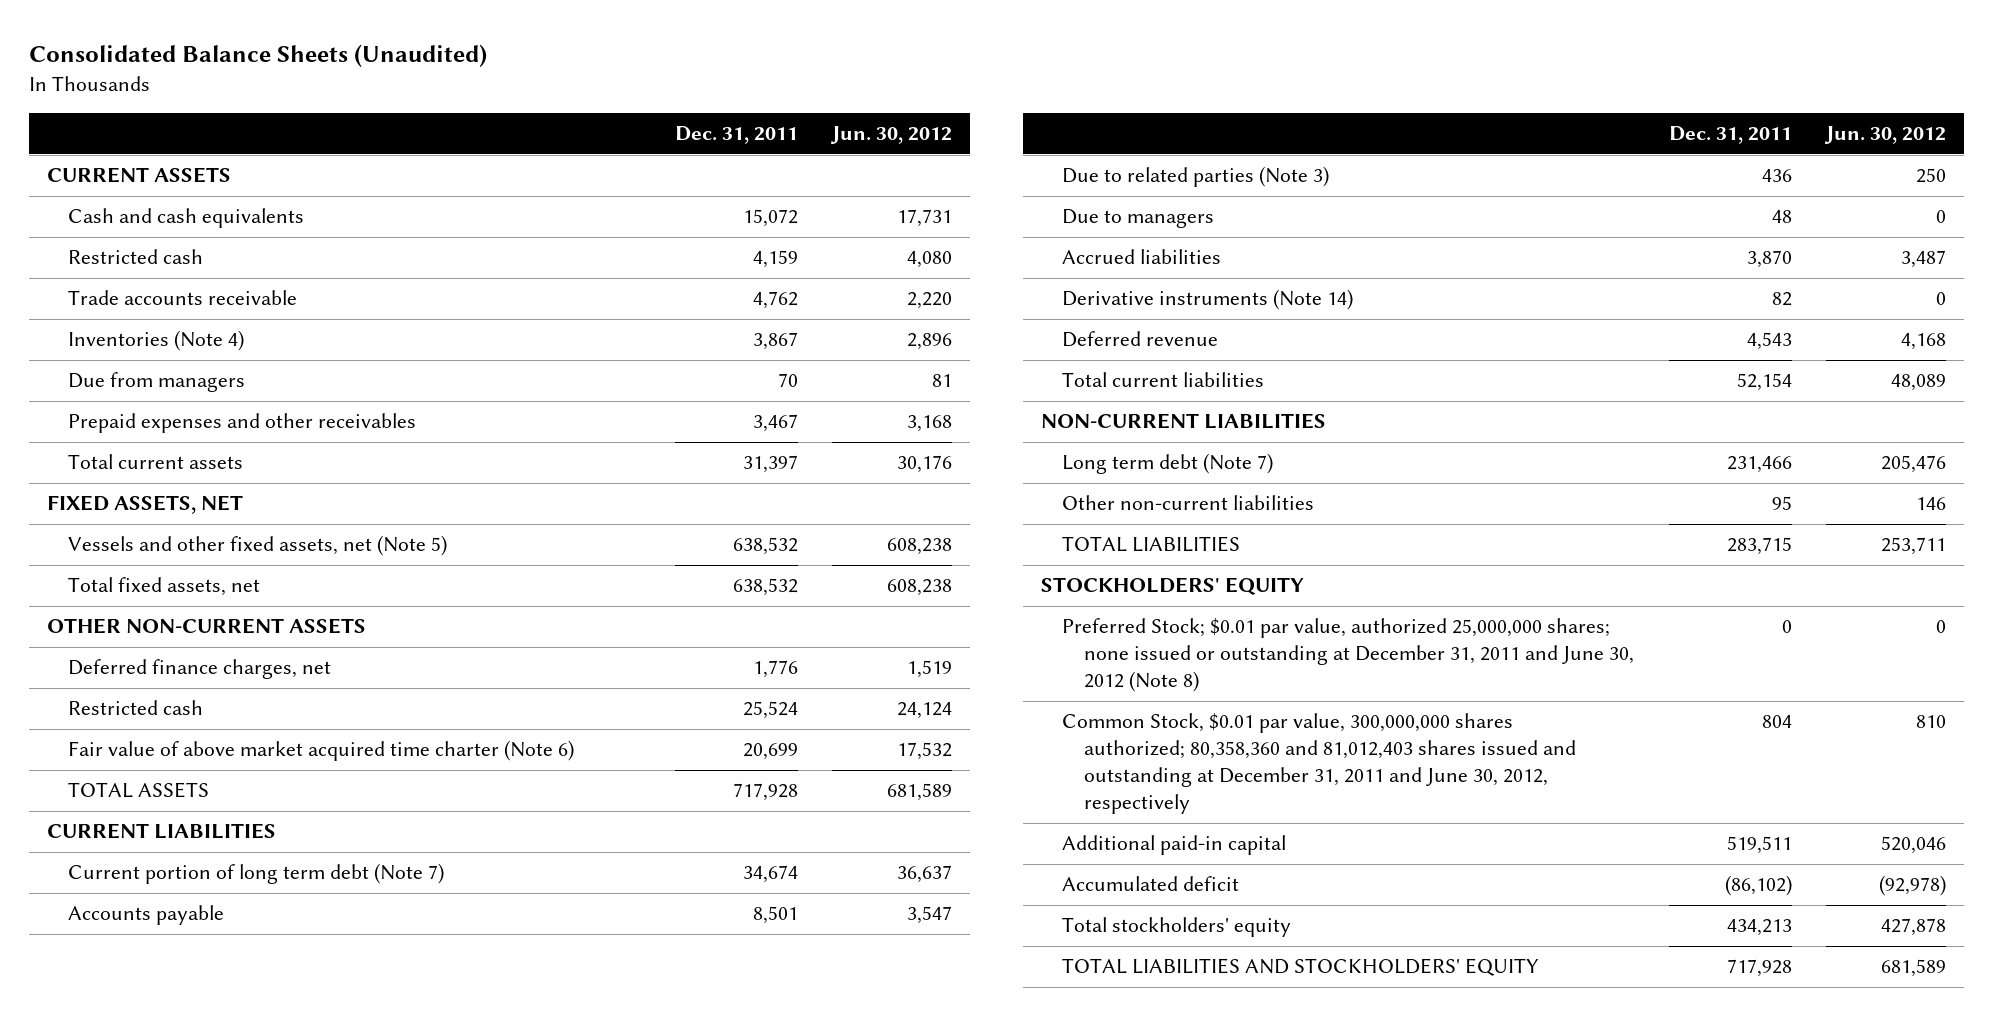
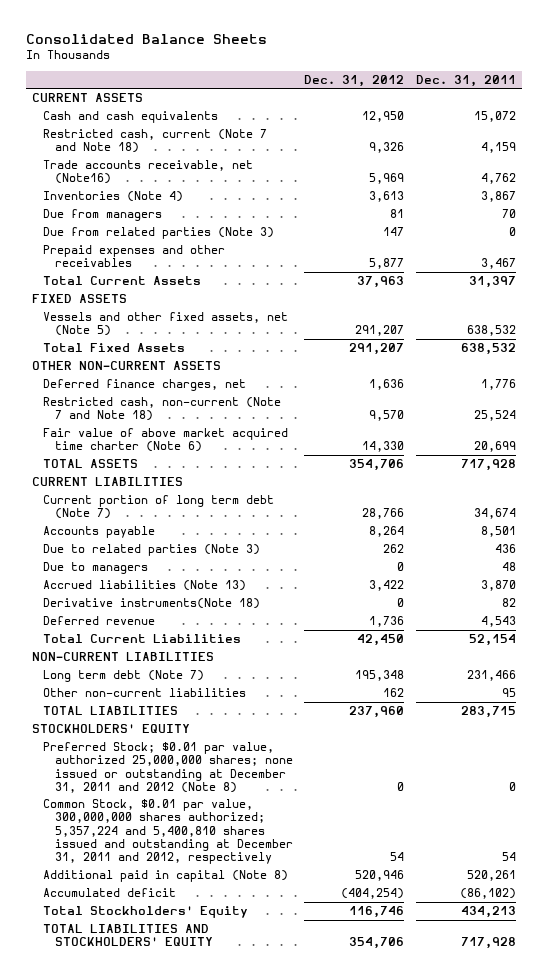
- Consolidated Balance Sheets (Unaudited)
+ Consolidated Balance Sheets
- | Dec. 31, 2011 | Jun. 30, 2012
+ | Dec. 31, 2012 | Dec. 31, 2011
- Restricted cash | 4,159 | 4,080
- Trade accounts receivable | 4,762 | 2,220
+ Restricted cash, current (Note 7 and Note 18) | 9,326 | 4,159
+ Trade accounts receivable, net (Note16) | 5,969 | 4,762
+ Due from related parties (Note 3) | 147 | 0
- Total current assets | 31,397 | 30,176
- FIXED ASSETS, NET
+ Total Current Assets | 37,963 | 31,397
+ FIXED ASSETS
- Total fixed assets, net | 638,532 | 608,238
+ Total Fixed Assets | 291,207 | 638,532
- Restricted cash | 25,524 | 24,124
+ Restricted cash, non-current (Note 7 and Note 18) | 9,570 | 25,524
- Accrued liabilities | 3,870 | 3,487
- Derivative instruments (Note 14) | 82 | 0
+ Accrued liabilities (Note 13) | 3,422 | 3,870
+ Derivative instruments(Note 18) | 0 | 82
- Total current liabilities | 52,154 | 48,089
+ Total Current Liabilities | 42,450 | 52,154
- Preferred Stock; $0.01 par value, authorized 25,000,000 shares; none issued or outstanding at December 31, 2011 and June 30, 2012 (Note 8) | 0 | 0
- Common Stock, $0.01 par value, 300,000,000 shares authorized; 80,358,360 and 81,012,403 shares issued and outstanding at December 31, 2011 and June 30, 2012, respectively | 804 | 810
- Additional paid-in capital | 519,511 | 520,046
+ Preferred Stock; $0.01 par value, authorized 25,000,000 shares; none issued or outstanding at December 31, 2011 and 2012 (Note 8) | 0 | 0
+ Common Stock, $0.01 par value, 300,000,000 shares authorized; 5,357,224 and 5,400,810 shares issued and outstanding at December 31, 2011 and 2012, respectively | 54 | 54
+ Additional paid in capital (Note 8) | 520,946 | 520,261
- Total stockholders' equity | 434,213 | 427,878
+ Total Stockholders' Equity | 116,746 | 434,213

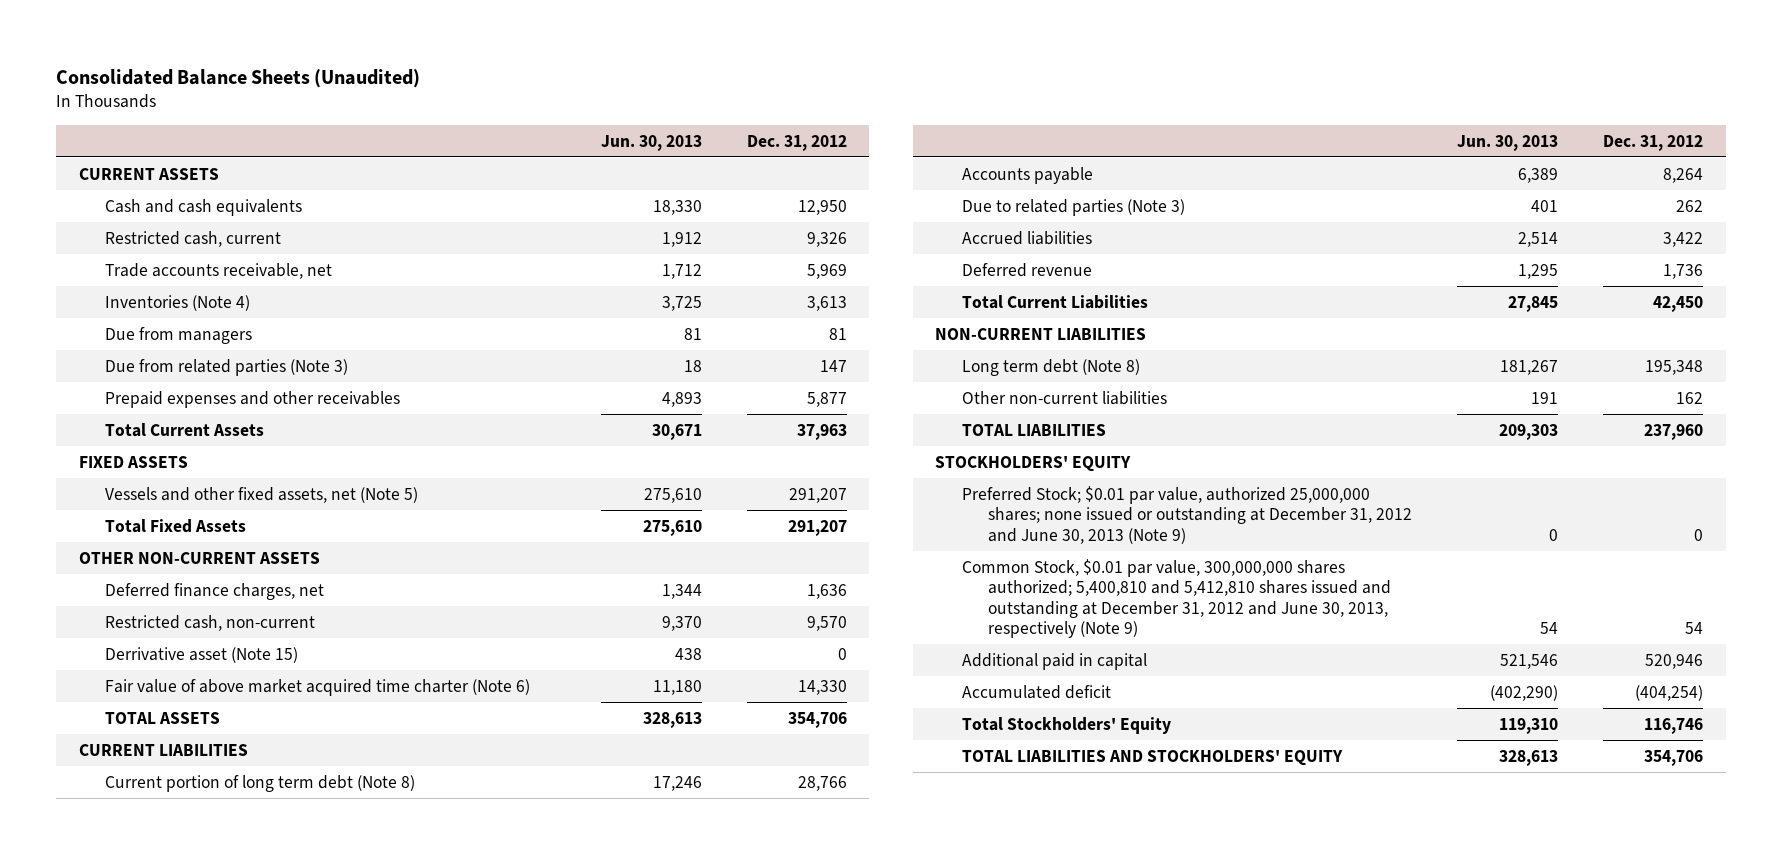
- Consolidated Balance Sheets
+ Consolidated Balance Sheets (Unaudited)
- | Dec. 31, 2012 | Dec. 31, 2011
+ | Jun. 30, 2013 | Dec. 31, 2012
- Restricted cash, current (Note 7 and Note 18) | 9,326 | 4,159
- Trade accounts receivable, net (Note16) | 5,969 | 4,762
+ Restricted cash, current | 1,912 | 9,326
+ Trade accounts receivable, net | 1,712 | 5,969
- Restricted cash, non-current (Note 7 and Note 18) | 9,570 | 25,524
+ Restricted cash, non-current | 9,370 | 9,570
+ Derrivative asset (Note 15) | 438 | 0
- Current portion of long term debt (Note 7) | 28,766 | 34,674
+ Current portion of long term debt (Note 8) | 17,246 | 28,766
- Due to managers | 0 | 48
- Accrued liabilities (Note 13) | 3,422 | 3,870
- Derivative instruments(Note 18) | 0 | 82
+ Accrued liabilities | 2,514 | 3,422
- Long term debt (Note 7) | 195,348 | 231,466
+ Long term debt (Note 8) | 181,267 | 195,348
- Preferred Stock; $0.01 par value, authorized 25,000,000 shares; none issued or outstanding at December 31, 2011 and 2012 (Note 8) | 0 | 0
- Common Stock, $0.01 par value, 300,000,000 shares authorized; 5,357,224 and 5,400,810 shares issued and outstanding at December 31, 2011 and 2012, respectively | 54 | 54
- Additional paid in capital (Note 8) | 520,946 | 520,261
+ Preferred Stock; $0.01 par value, authorized 25,000,000 shares; none issued or outstanding at December 31, 2012 and June 30, 2013 (Note 9) | 0 | 0
+ Common Stock, $0.01 par value, 300,000,000 shares authorized; 5,400,810 and 5,412,810 shares issued and outstanding at December 31, 2012 and June 30, 2013, respectively (Note 9) | 54 | 54
+ Additional paid in capital | 521,546 | 520,946

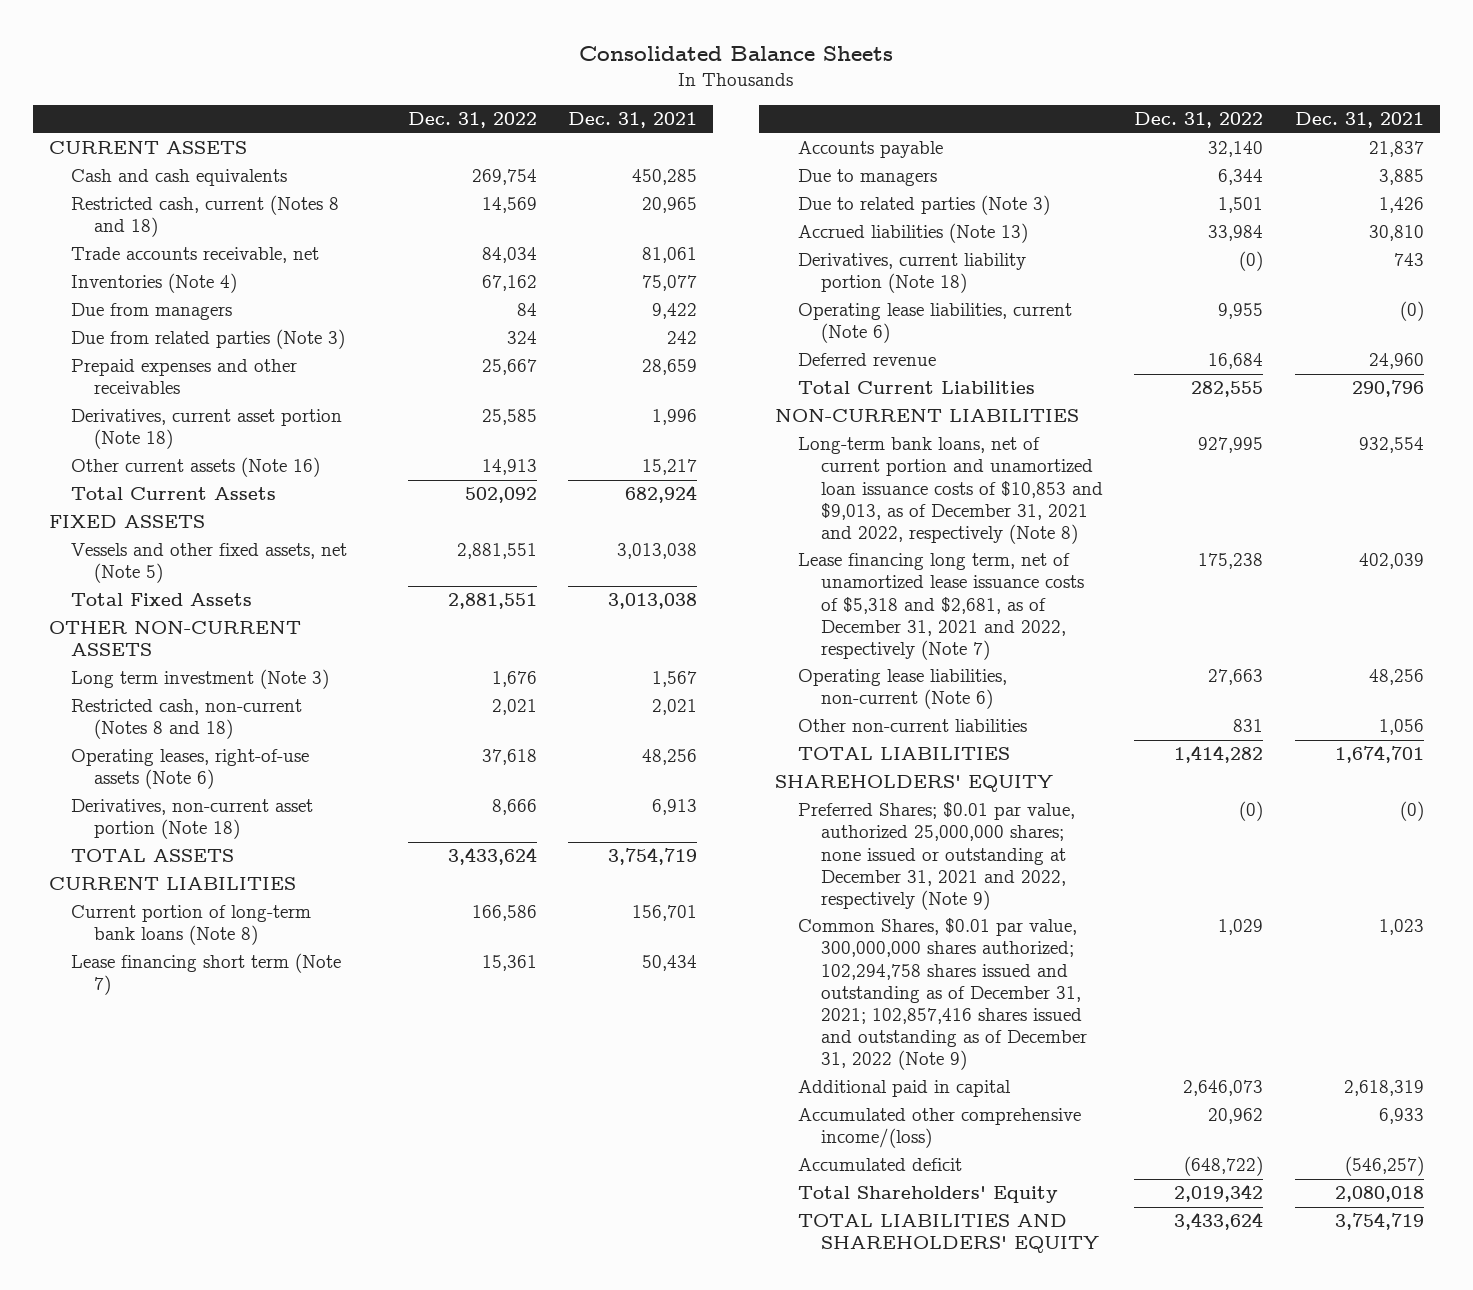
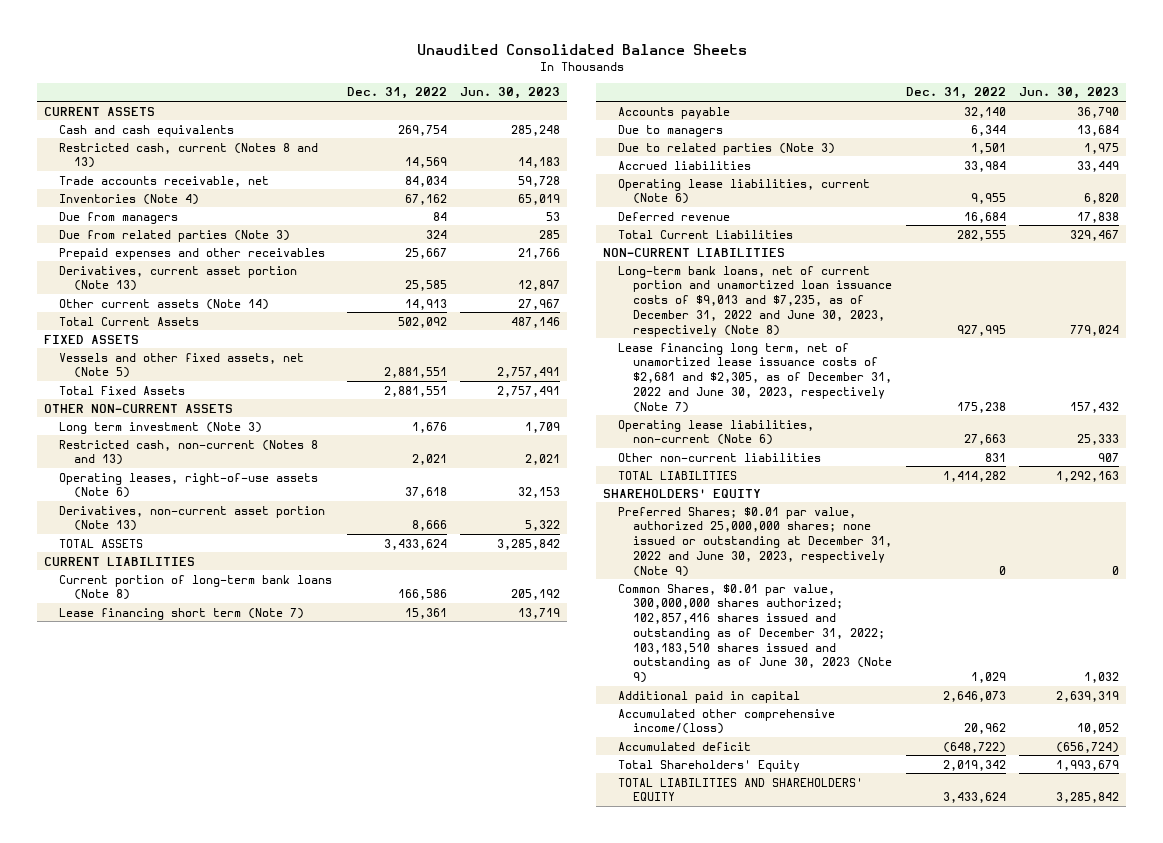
- Consolidated Balance Sheets
+ Unaudited Consolidated Balance Sheets
- | Dec. 31, 2022 | Dec. 31, 2021
+ | Dec. 31, 2022 | Jun. 30, 2023
- Restricted cash, current (Notes 8 and 18) | 14,569 | 20,965
+ Restricted cash, current (Notes 8 and 13) | 14,569 | 14,183
- Derivatives, current asset portion (Note 18) | 25,585 | 1,996
- Other current assets (Note 16) | 14,913 | 15,217
+ Derivatives, current asset portion (Note 13) | 25,585 | 12,897
+ Other current assets (Note 14) | 14,913 | 27,967
- Restricted cash, non-current (Notes 8 and 18) | 2,021 | 2,021
+ Restricted cash, non-current (Notes 8 and 13) | 2,021 | 2,021
- Derivatives, non-current asset portion (Note 18) | 8,666 | 6,913
+ Derivatives, non-current asset portion (Note 13) | 8,666 | 5,322
- Accrued liabilities (Note 13) | 33,984 | 30,810
- Derivatives, current liability portion (Note 18) | (0) | 743
+ Accrued liabilities | 33,984 | 33,449
- Long-term bank loans, net of current portion and unamortized loan issuance costs of $10,853 and $9,013, as of December 31, 2021 and 2022, respectively (Note 8) | 927,995 | 932,554
- Lease financing long term, net of unamortized lease issuance costs of $5,318 and $2,681, as of December 31, 2021 and 2022, respectively (Note 7) | 175,238 | 402,039
+ Long-term bank loans, net of current portion and unamortized loan issuance costs of $9,013 and $7,235, as of December 31, 2022 and June 30, 2023, respectively (Note 8) | 927,995 | 779,024
+ Lease financing long term, net of unamortized lease issuance costs of $2,681 and $2,305, as of December 31, 2022 and June 30, 2023, respectively (Note 7) | 175,238 | 157,432
- Preferred Shares; $0.01 par value, authorized 25,000,000 shares; none issued or outstanding at December 31, 2021 and 2022, respectively (Note 9) | (0) | (0)
- Common Shares, $0.01 par value, 300,000,000 shares authorized; 102,294,758 shares issued and outstanding as of December 31, 2021; 102,857,416 shares issued and outstanding as of December 31, 2022 (Note 9) | 1,029 | 1,023
+ Preferred Shares; $0.01 par value, authorized 25,000,000 shares; none issued or outstanding at December 31, 2022 and June 30, 2023, respectively (Note 9) | 0 | 0
+ Common Shares, $0.01 par value, 300,000,000 shares authorized; 102,857,416 shares issued and outstanding as of December 31, 2022; 103,183,510 shares issued and outstanding as of June 30, 2023 (Note 9) | 1,029 | 1,032

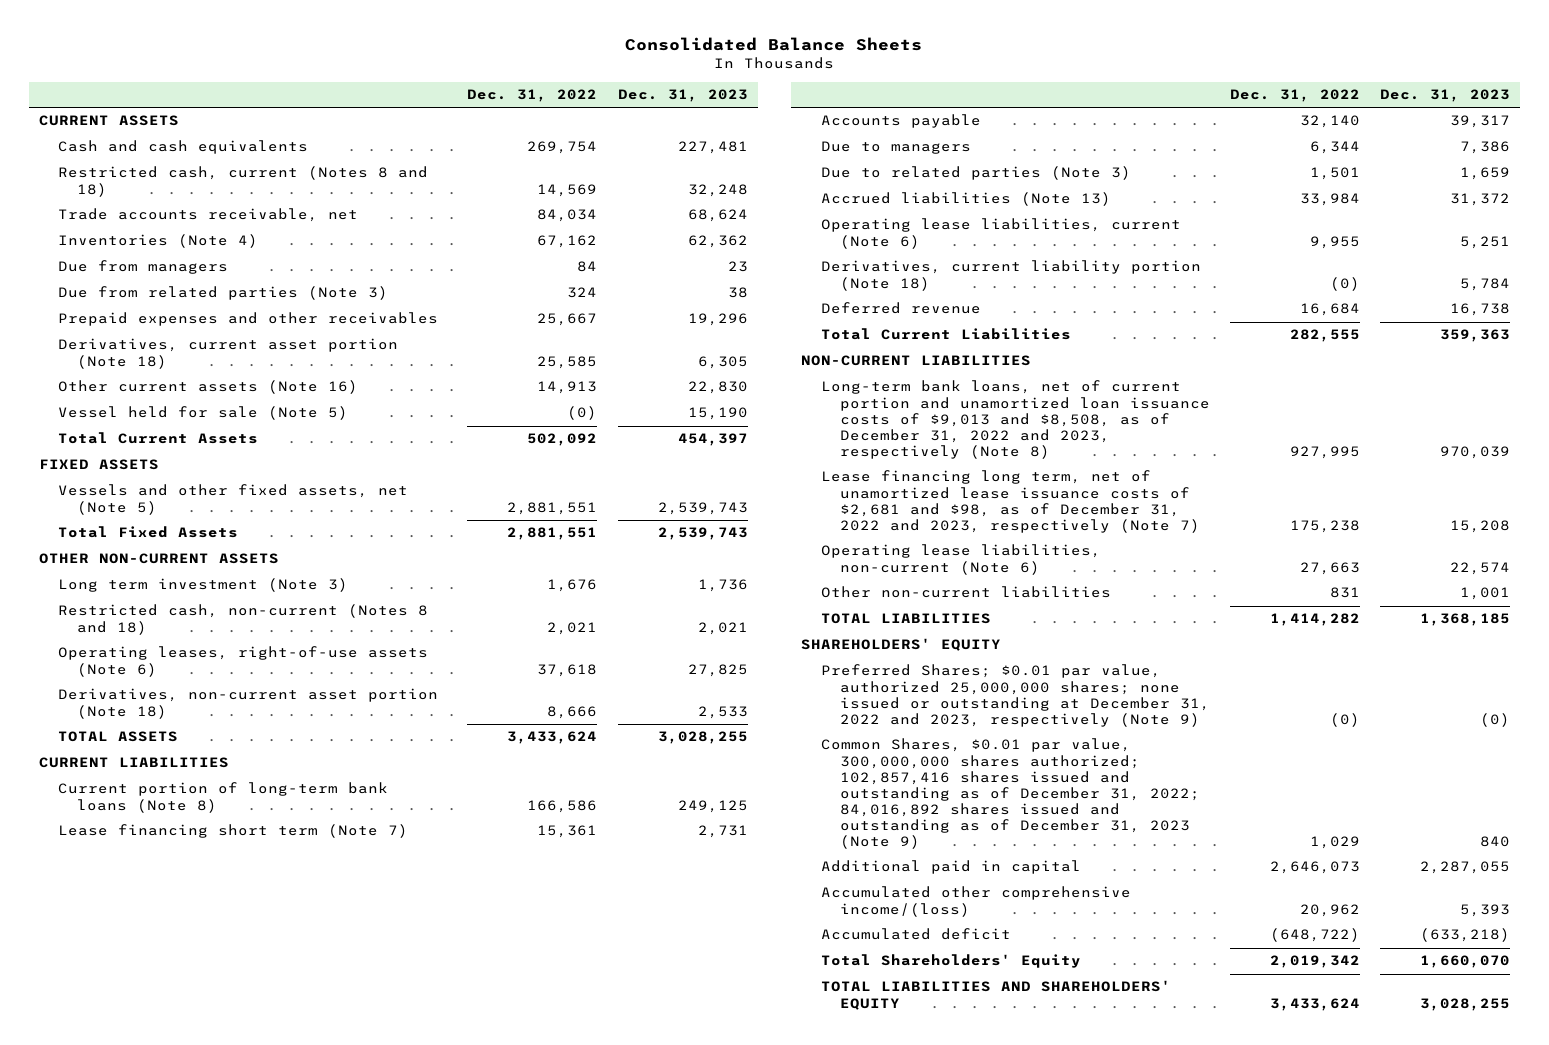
- Unaudited Consolidated Balance Sheets
+ Consolidated Balance Sheets
- | Dec. 31, 2022 | Jun. 30, 2023
+ | Dec. 31, 2022 | Dec. 31, 2023
- Restricted cash, current (Notes 8 and 13) | 14,569 | 14,183
+ Restricted cash, current (Notes 8 and 18) | 14,569 | 32,248
- Derivatives, current asset portion (Note 13) | 25,585 | 12,897
- Other current assets (Note 14) | 14,913 | 27,967
+ Derivatives, current asset portion (Note 18) | 25,585 | 6,305
+ Other current assets (Note 16) | 14,913 | 22,830
+ Vessel held for sale (Note 5) | (0) | 15,190
- Restricted cash, non-current (Notes 8 and 13) | 2,021 | 2,021
+ Restricted cash, non-current (Notes 8 and 18) | 2,021 | 2,021
- Derivatives, non-current asset portion (Note 13) | 8,666 | 5,322
+ Derivatives, non-current asset portion (Note 18) | 8,666 | 2,533
- Accrued liabilities | 33,984 | 33,449
+ Accrued liabilities (Note 13) | 33,984 | 31,372
+ Derivatives, current liability portion (Note 18) | (0) | 5,784
- Long-term bank loans, net of current portion and unamortized loan issuance costs of $9,013 and $7,235, as of December 31, 2022 and June 30, 2023, respectively (Note 8) | 927,995 | 779,024
- Lease financing long term, net of unamortized lease issuance costs of $2,681 and $2,305, as of December 31, 2022 and June 30, 2023, respectively (Note 7) | 175,238 | 157,432
+ Long-term bank loans, net of current portion and unamortized loan issuance costs of $9,013 and $8,508, as of December 31, 2022 and 2023, respectively (Note 8) | 927,995 | 970,039
+ Lease financing long term, net of unamortized lease issuance costs of $2,681 and $98, as of December 31, 2022 and 2023, respectively (Note 7) | 175,238 | 15,208
- Preferred Shares; $0.01 par value, authorized 25,000,000 shares; none issued or outstanding at December 31, 2022 and June 30, 2023, respectively (Note 9) | 0 | 0
- Common Shares, $0.01 par value, 300,000,000 shares authorized; 102,857,416 shares issued and outstanding as of December 31, 2022; 103,183,510 shares issued and outstanding as of June 30, 2023 (Note 9) | 1,029 | 1,032
+ Preferred Shares; $0.01 par value, authorized 25,000,000 shares; none issued or outstanding at December 31, 2022 and 2023, respectively (Note 9) | (0) | (0)
+ Common Shares, $0.01 par value, 300,000,000 shares authorized; 102,857,416 shares issued and outstanding as of December 31, 2022; 84,016,892 shares issued and outstanding as of December 31, 2023 (Note 9) | 1,029 | 840

